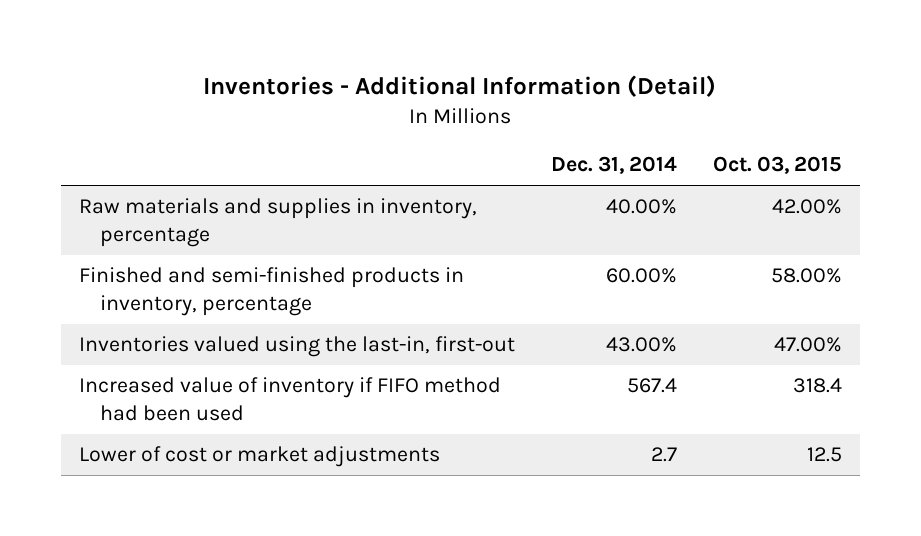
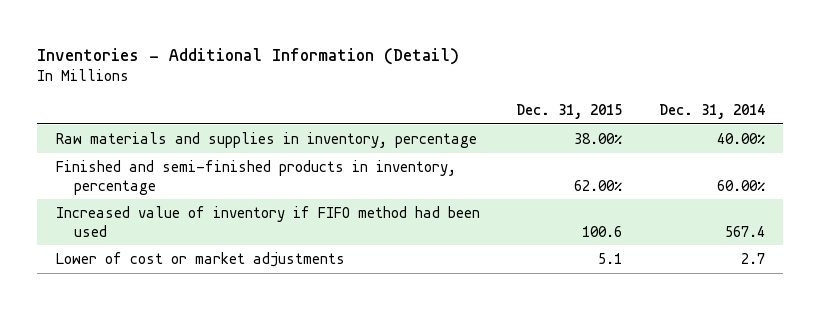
- | Dec. 31, 2014 | Oct. 03, 2015
+ | Dec. 31, 2015 | Dec. 31, 2014
- Inventories valued using the last-in, first-out | 43.00% | 47.00%

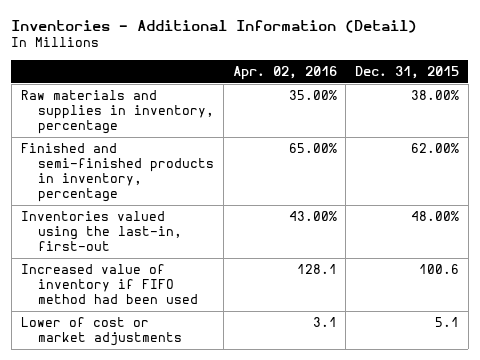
- | Dec. 31, 2015 | Dec. 31, 2014
+ | Apr. 02, 2016 | Dec. 31, 2015
+ Inventories valued using the last-in, first-out | 43.00% | 48.00%

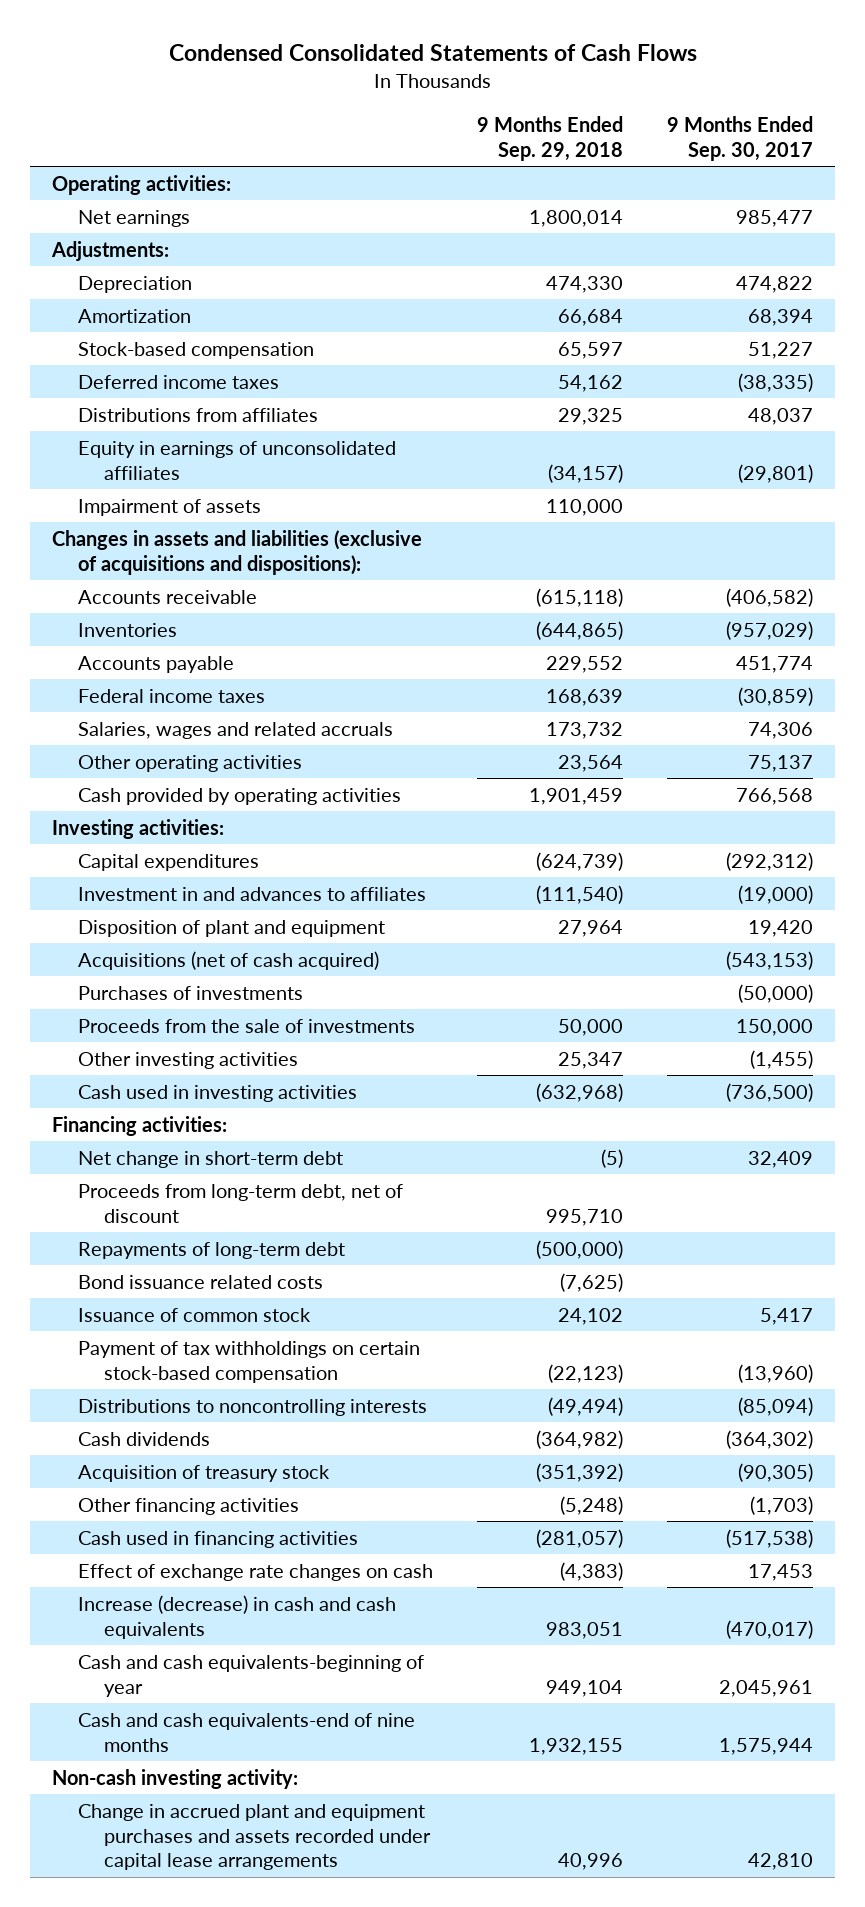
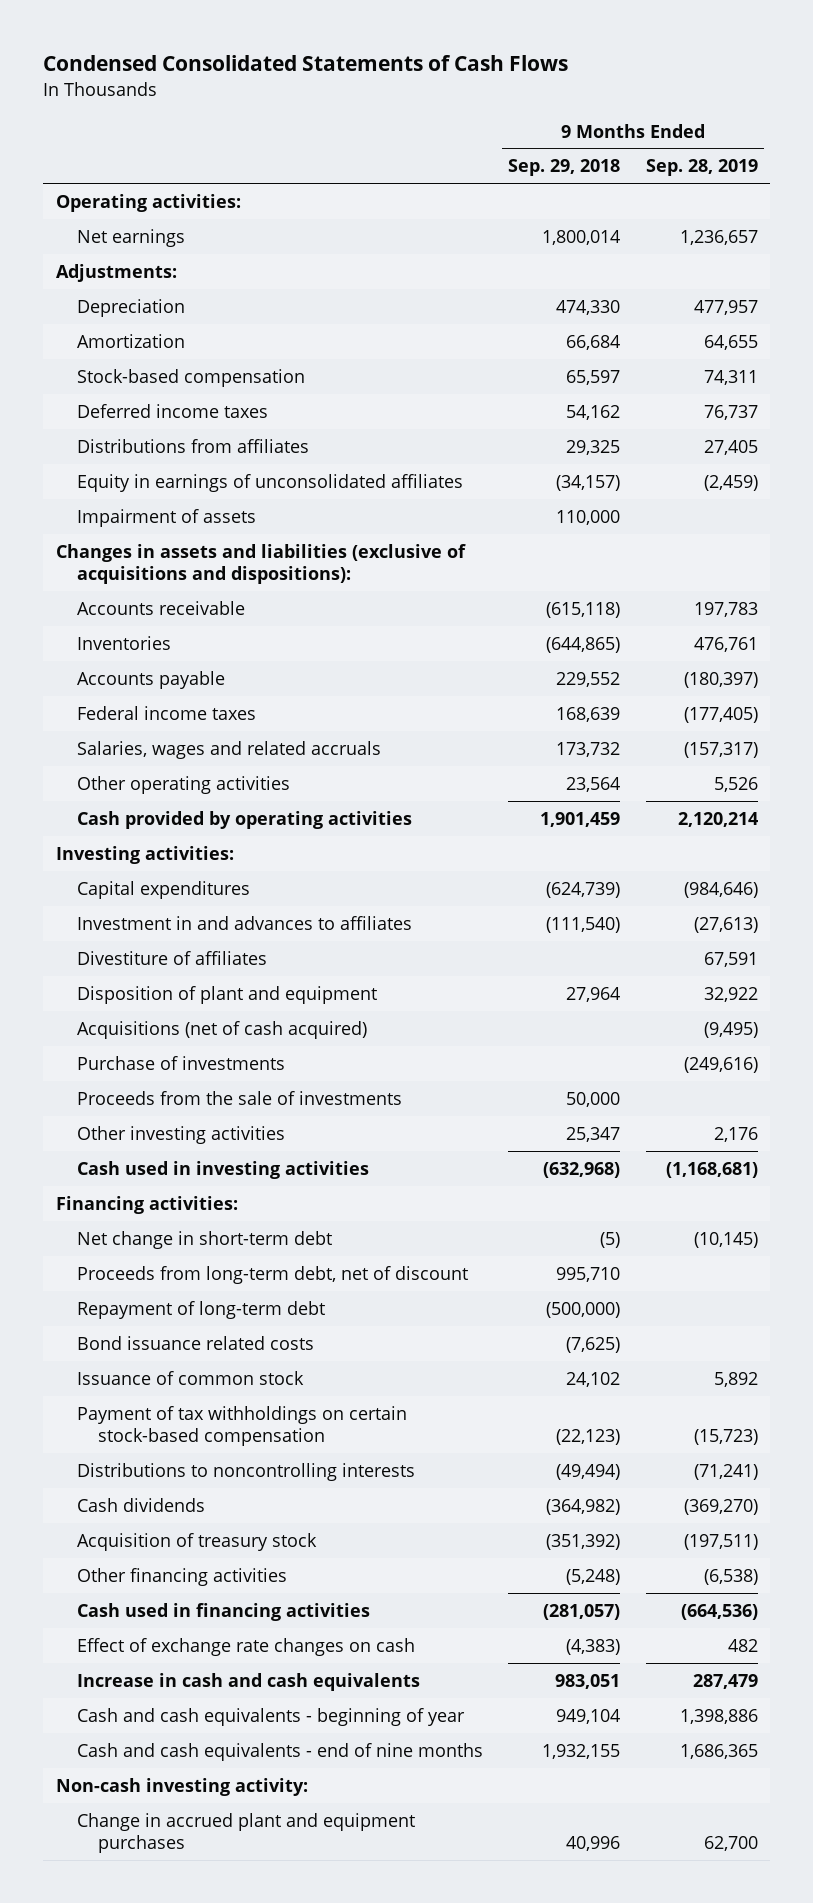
- | 9 Months Ended Sep. 29, 2018 | 9 Months Ended Sep. 30, 2017
+ | 9 Months Ended Sep. 29, 2018 | 9 Months Ended Sep. 28, 2019
+ Divestiture of affiliates | | 67,591
- Purchases of investments | | (50,000)
+ Purchase of investments | | (249,616)
- Repayments of long-term debt | (500,000) |
+ Repayment of long-term debt | (500,000) |
- Increase (decrease) in cash and cash equivalents | 983,051 | (470,017)
- Cash and cash equivalents-beginning of year | 949,104 | 2,045,961
- Cash and cash equivalents-end of nine months | 1,932,155 | 1,575,944
+ Increase in cash and cash equivalents | 983,051 | 287,479
+ Cash and cash equivalents - beginning of year | 949,104 | 1,398,886
+ Cash and cash equivalents - end of nine months | 1,932,155 | 1,686,365
- Change in accrued plant and equipment purchases and assets recorded under capital lease arrangements | 40,996 | 42,810
+ Change in accrued plant and equipment purchases | 40,996 | 62,700

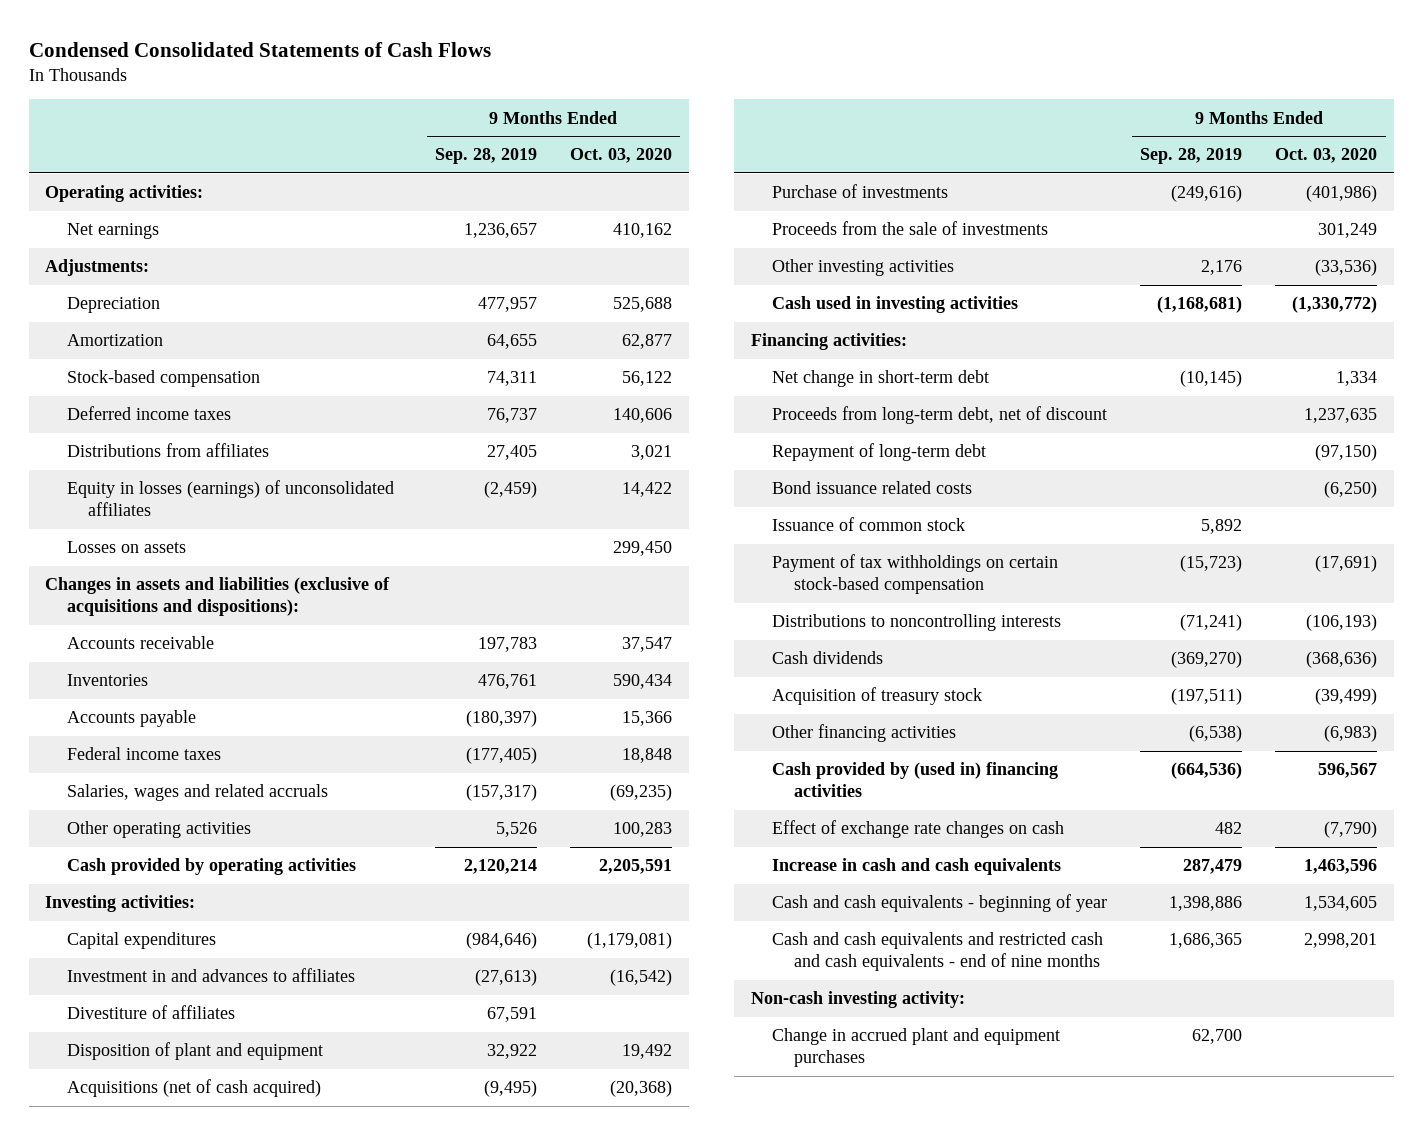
- | 9 Months Ended Sep. 29, 2018 | 9 Months Ended Sep. 28, 2019
+ | 9 Months Ended Sep. 28, 2019 | 9 Months Ended Oct. 03, 2020
- Equity in earnings of unconsolidated affiliates | (34,157) | (2,459)
- Impairment of assets | 110,000 |
+ Equity in losses (earnings) of unconsolidated affiliates | (2,459) | 14,422
+ Losses on assets | | 299,450
- Cash used in financing activities | (281,057) | (664,536)
+ Cash provided by (used in) financing activities | (664,536) | 596,567
- Cash and cash equivalents - end of nine months | 1,932,155 | 1,686,365
+ Cash and cash equivalents and restricted cash and cash equivalents - end of nine months | 1,686,365 | 2,998,201

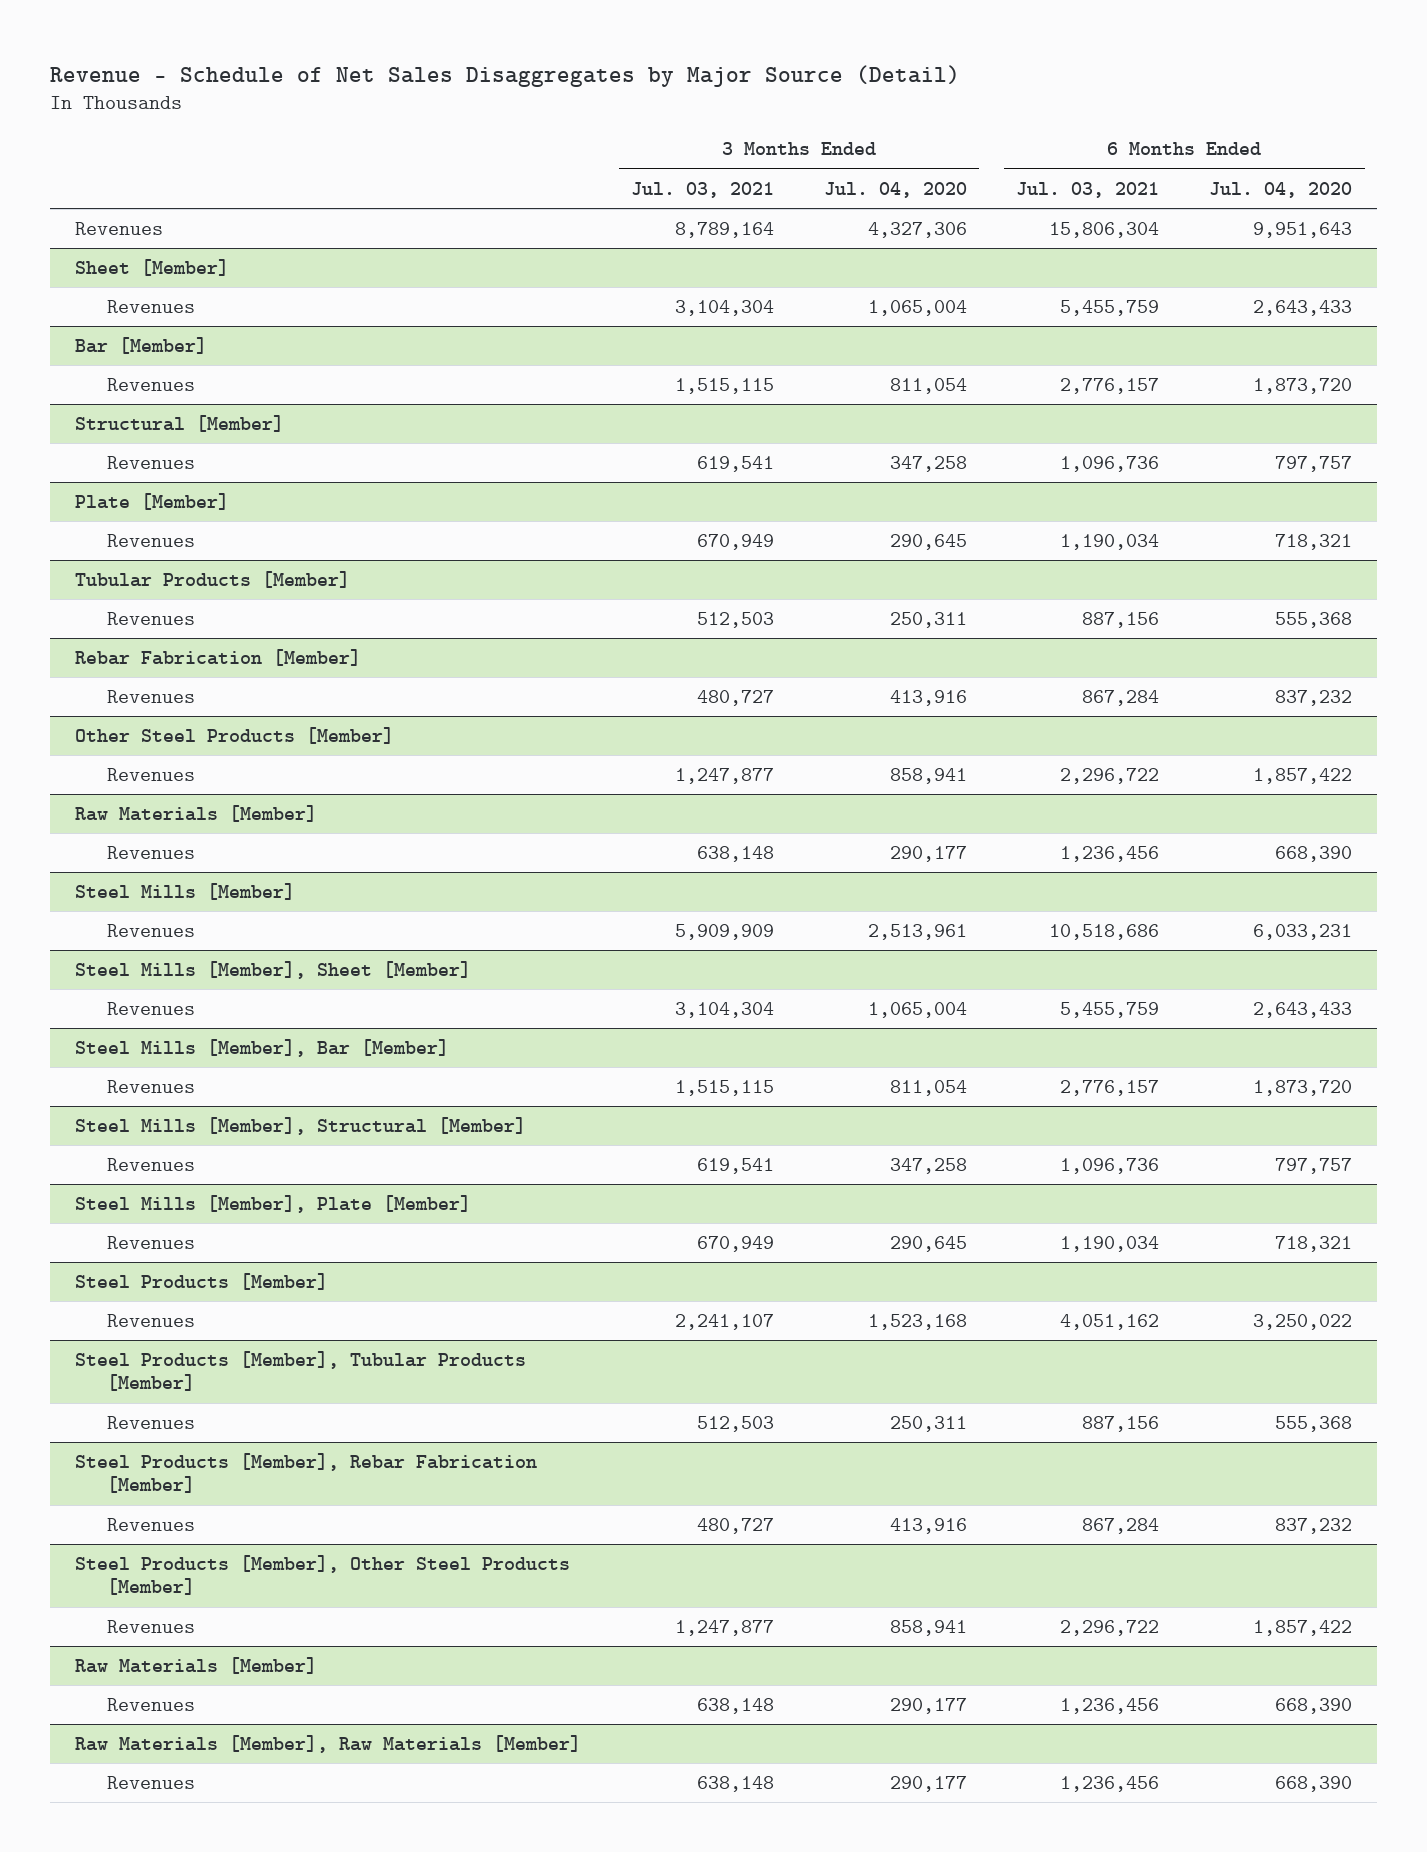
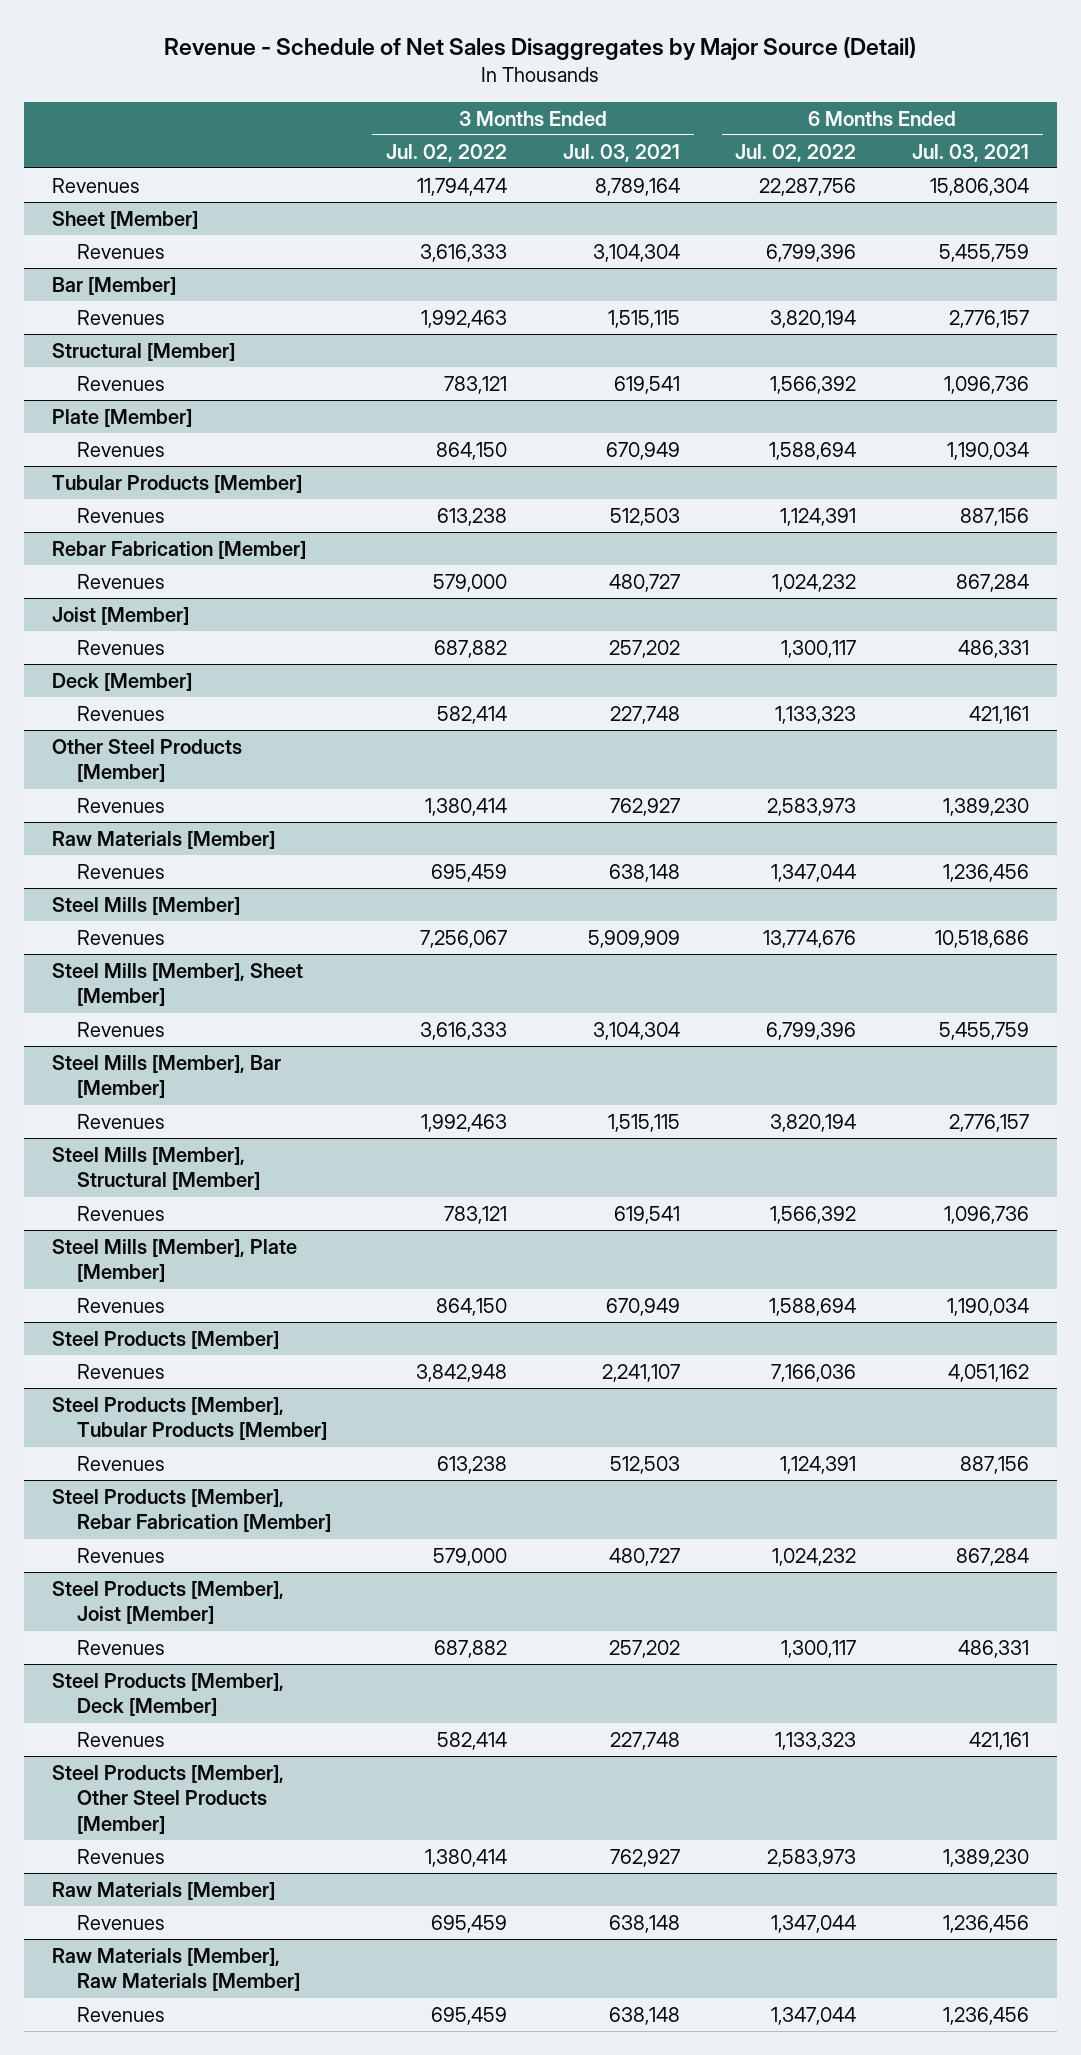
- | 3 Months Ended Jul. 03, 2021 | 3 Months Ended Jul. 04, 2020 | 6 Months Ended Jul. 03, 2021 | 6 Months Ended Jul. 04, 2020
+ | 3 Months Ended Jul. 02, 2022 | 3 Months Ended Jul. 03, 2021 | 6 Months Ended Jul. 02, 2022 | 6 Months Ended Jul. 03, 2021
+ Joist [Member]
+ Revenues | 687,882 | 257,202 | 1,300,117 | 486,331
+ Deck [Member]
+ Revenues | 582,414 | 227,748 | 1,133,323 | 421,161
@ Other Steel Products [Member]
- Revenues | 1,247,877 | 858,941 | 2,296,722 | 1,857,422
+ Revenues | 1,380,414 | 762,927 | 2,583,973 | 1,389,230
+ Steel Products [Member], Joist [Member]
+ Revenues | 687,882 | 257,202 | 1,300,117 | 486,331
+ Steel Products [Member], Deck [Member]
+ Revenues | 582,414 | 227,748 | 1,133,323 | 421,161
@ Steel Products [Member], Other Steel Products [Member]
- Revenues | 1,247,877 | 858,941 | 2,296,722 | 1,857,422
+ Revenues | 1,380,414 | 762,927 | 2,583,973 | 1,389,230

